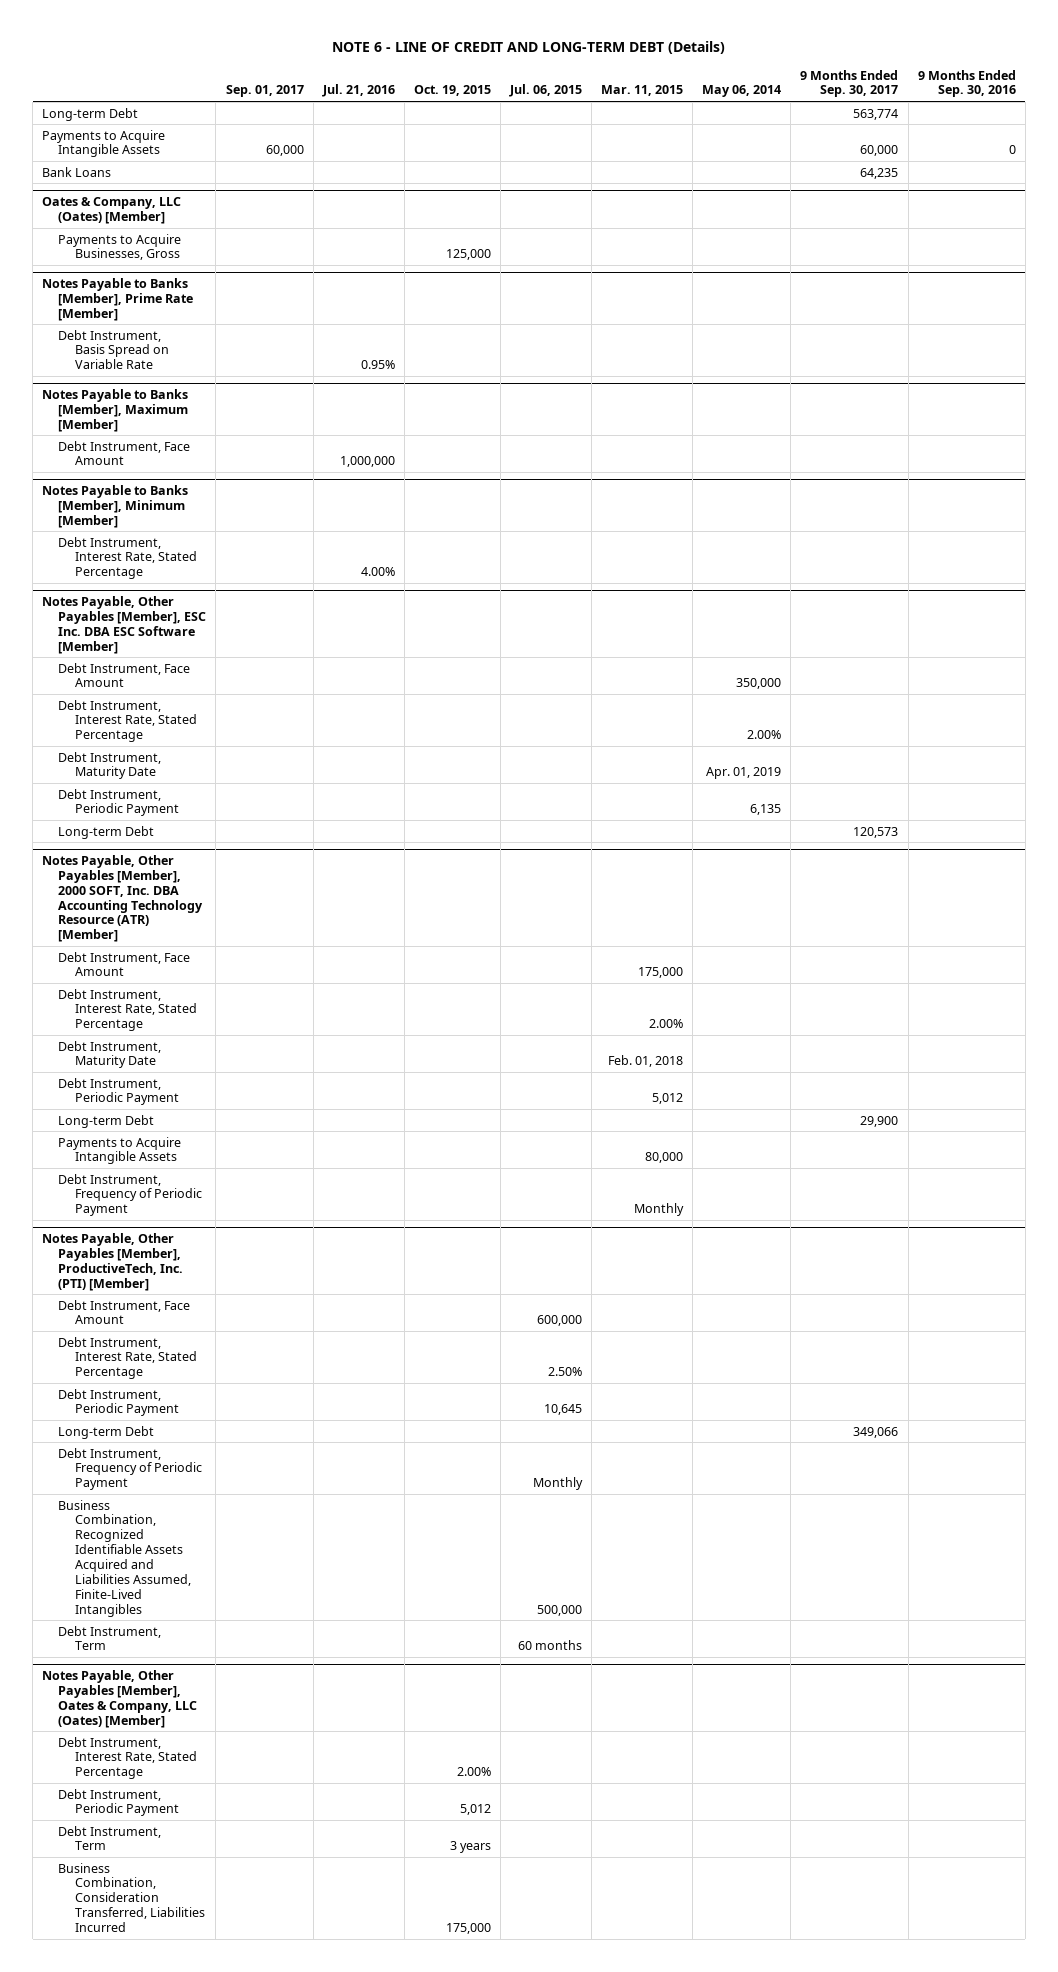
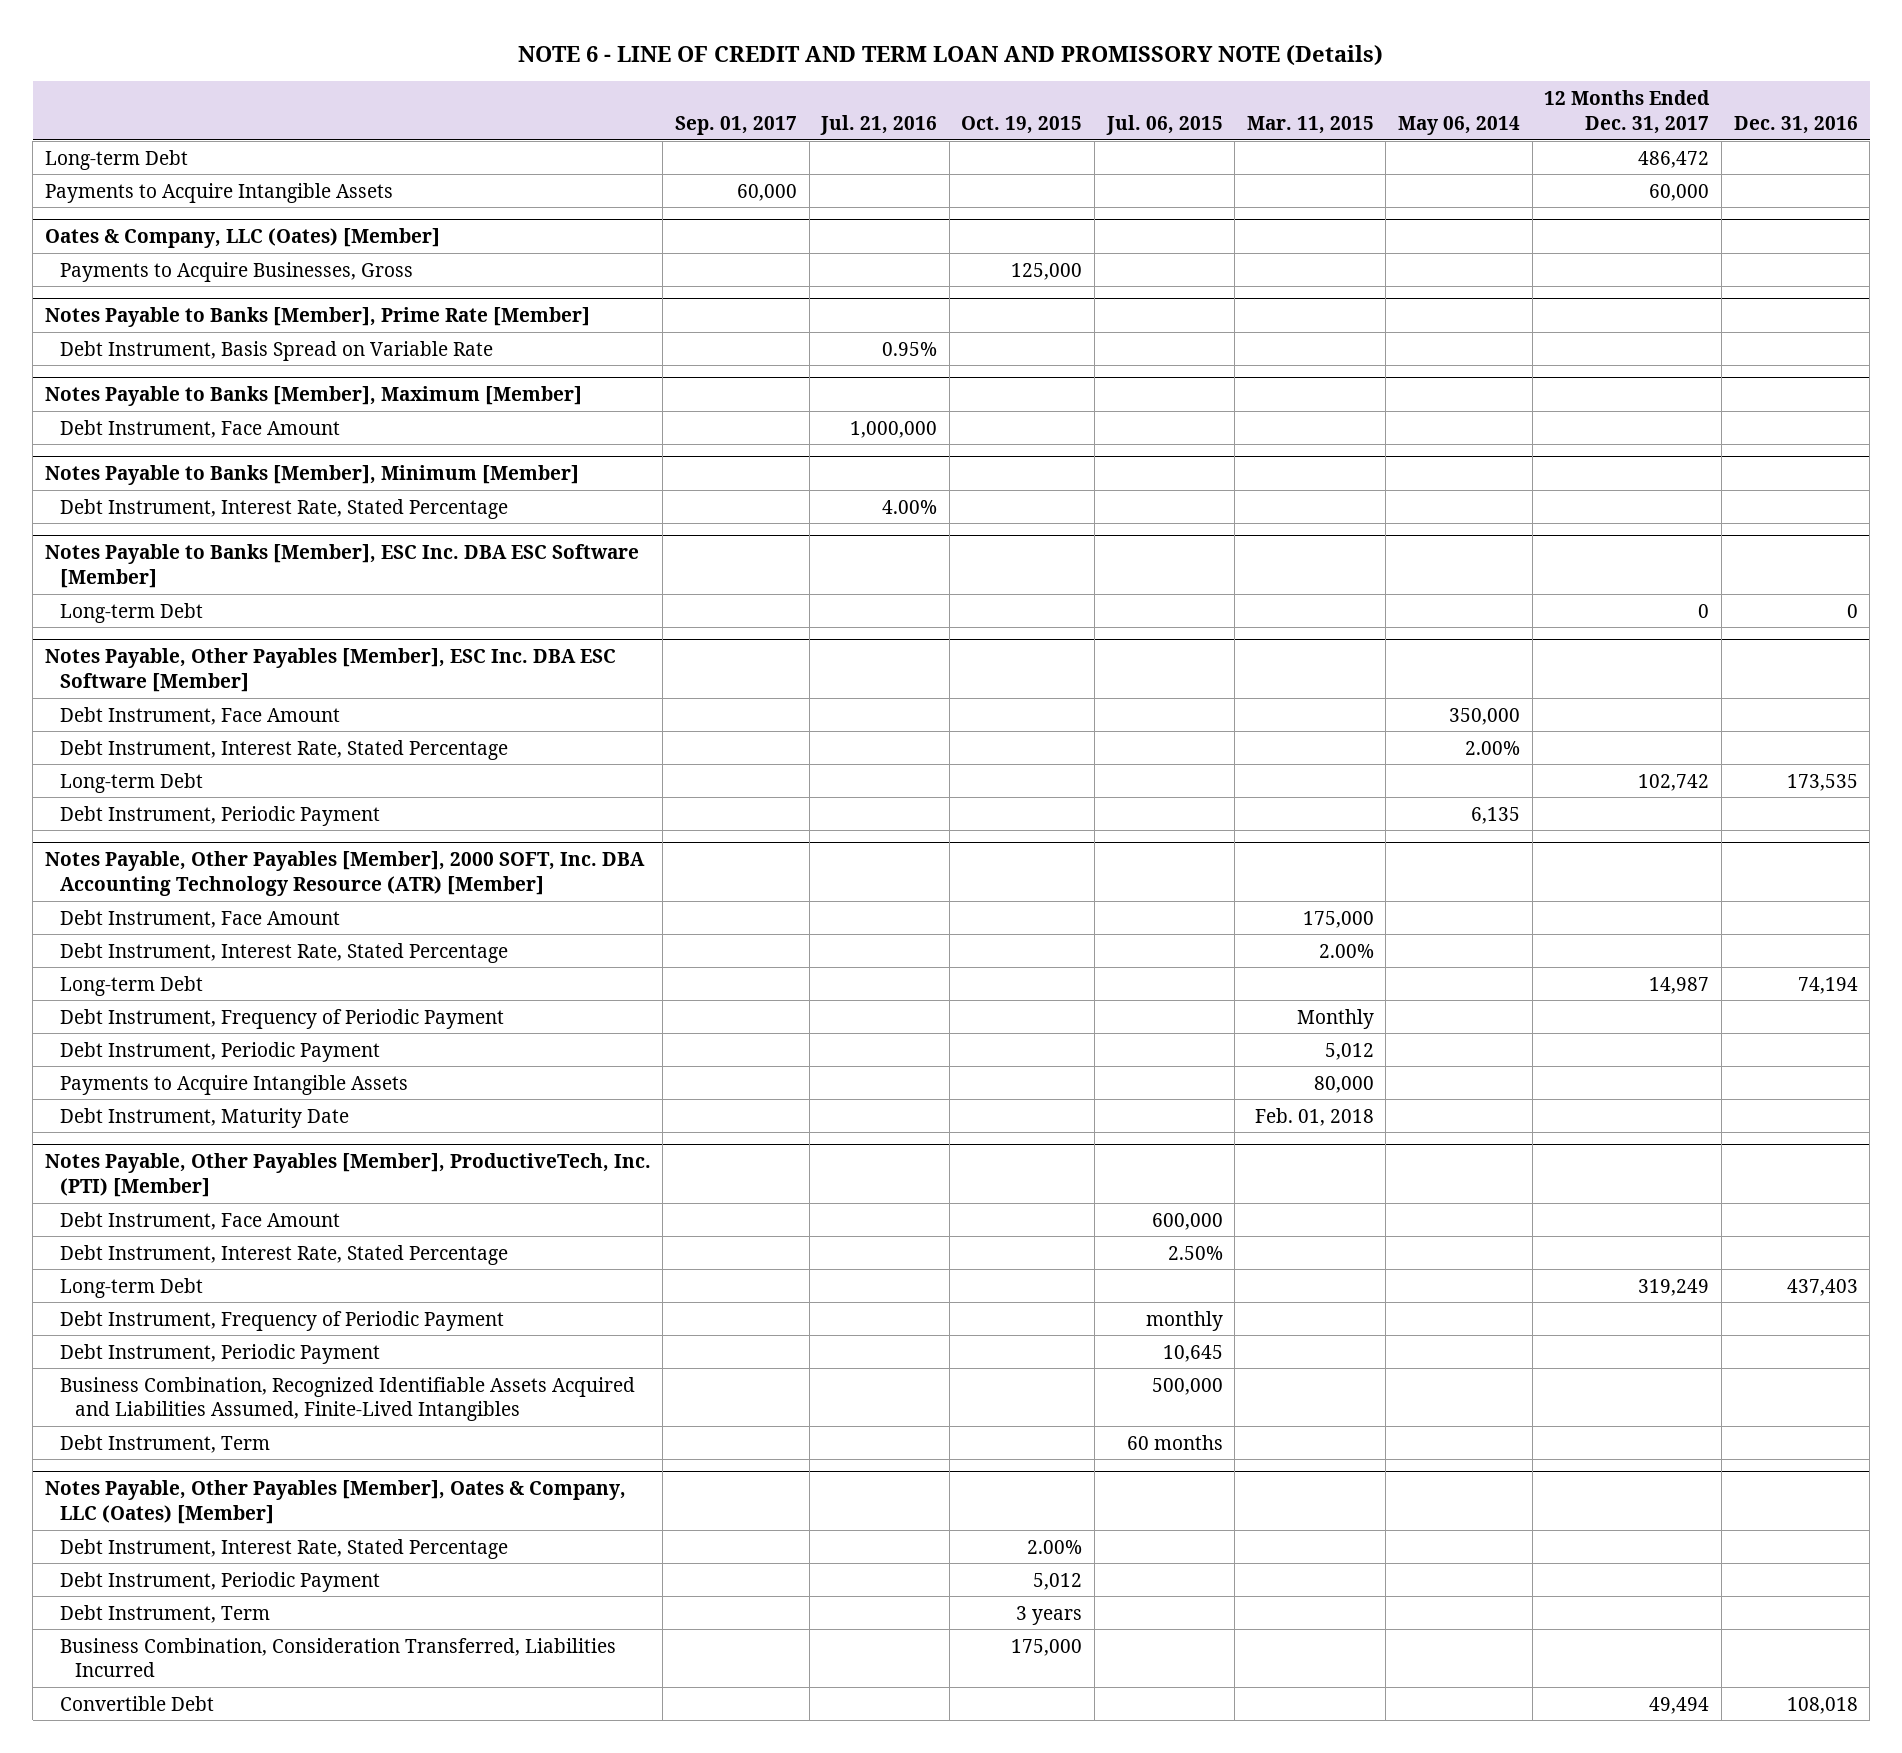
- NOTE 6 - LINE OF CREDIT AND LONG-TERM DEBT (Details)
+ NOTE 6 - LINE OF CREDIT AND TERM LOAN AND PROMISSORY NOTE (Details)
- | Sep. 01, 2017 | Jul. 21, 2016 | Oct. 19, 2015 | Jul. 06, 2015 | Mar. 11, 2015 | May 06, 2014 | 9 Months Ended Sep. 30, 2017 | 9 Months Ended Sep. 30, 2016
+ | Sep. 01, 2017 | Jul. 21, 2016 | Oct. 19, 2015 | Jul. 06, 2015 | Mar. 11, 2015 | May 06, 2014 | 12 Months Ended Dec. 31, 2017 | Dec. 31, 2016
- Bank Loans | | | | | | | 64,235 |
+ Notes Payable to Banks [Member], ESC Inc. DBA ESC Software [Member]
+ Long-term Debt | | | | | | | 0 | 0
@ Notes Payable, Other Payables [Member], ESC Inc. DBA ESC Software [Member]
- Debt Instrument, Maturity Date | | | | | | Apr. 01, 2019 | |
moved down: Debt Instrument, Periodic Payment | | | | | | 6,135 | |
@ Notes Payable, Other Payables [Member], 2000 SOFT, Inc. DBA Accounting Technology Resource (ATR) [Member]
moved down: Debt Instrument, Periodic Payment | | | | | 5,012 | | |
moved down: Payments to Acquire Intangible Assets | | | | | 80,000 | | |
moved down: Debt Instrument, Maturity Date | | | | | Feb. 01, 2018 | | |
@ Notes Payable, Other Payables [Member], ProductiveTech, Inc. (PTI) [Member]
- Debt Instrument, Frequency of Periodic Payment | | | | Monthly | | | |
+ Debt Instrument, Frequency of Periodic Payment | | | | monthly | | | |
moved down: Debt Instrument, Periodic Payment | | | | 10,645 | | | |
@ Notes Payable, Other Payables [Member], Oates & Company, LLC (Oates) [Member]
+ Convertible Debt | | | | | | | 49,494 | 108,018

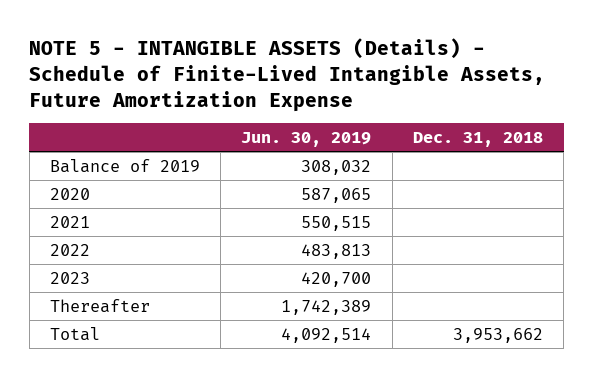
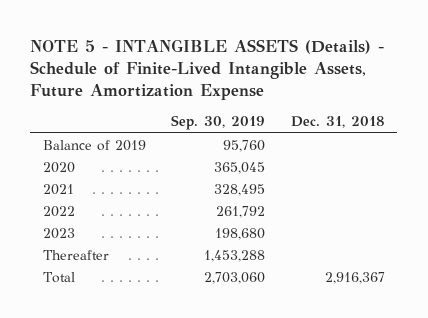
- | Jun. 30, 2019 | Dec. 31, 2018
+ | Sep. 30, 2019 | Dec. 31, 2018
- Total | 4,092,514 | 3,953,662
+ Total | 2,703,060 | 2,916,367

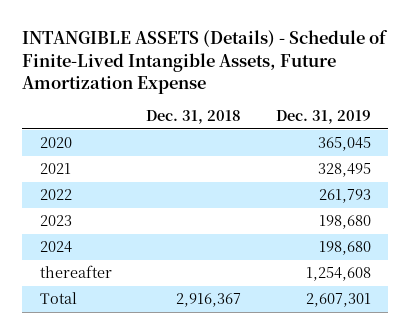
- NOTE 5 - INTANGIBLE ASSETS (Details) - Schedule of Finite-Lived Intangible Assets, Future Amortization Expense
+ INTANGIBLE ASSETS (Details) - Schedule of Finite-Lived Intangible Assets, Future Amortization Expense
- | Sep. 30, 2019 | Dec. 31, 2018
+ | Dec. 31, 2018 | Dec. 31, 2019
- Balance of 2019 | 95,760 |
- Thereafter | 1,453,288 |
+ 2024 | | 198,680
+ thereafter | | 1,254,608

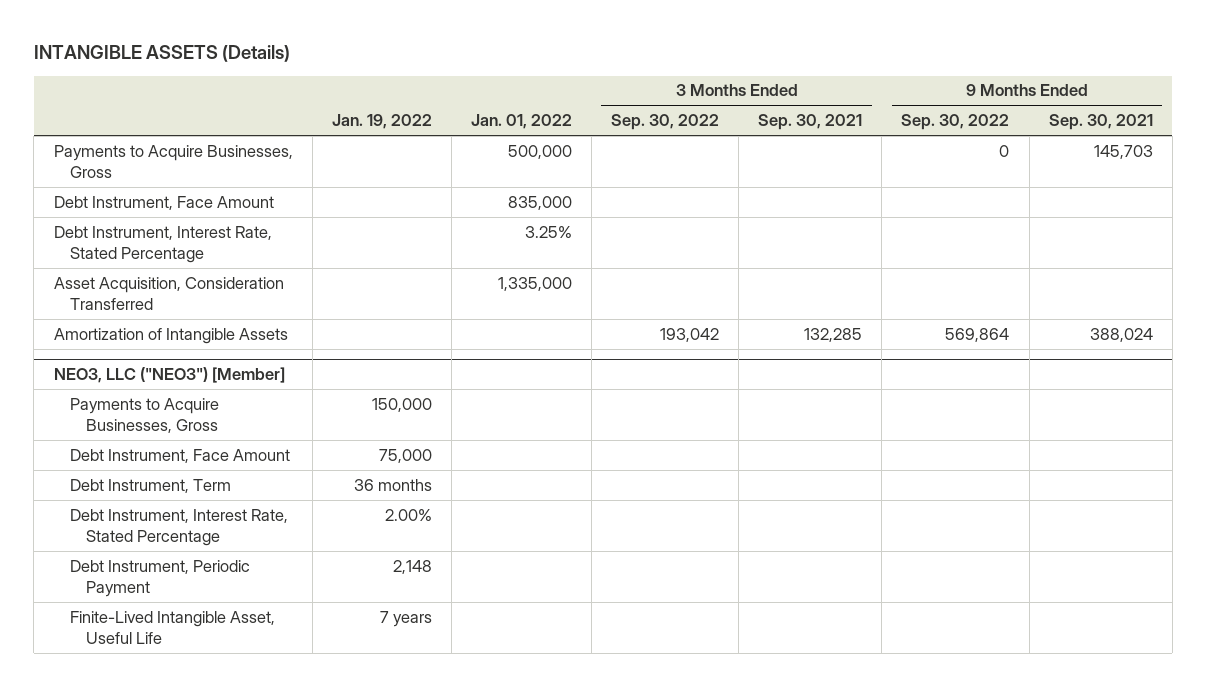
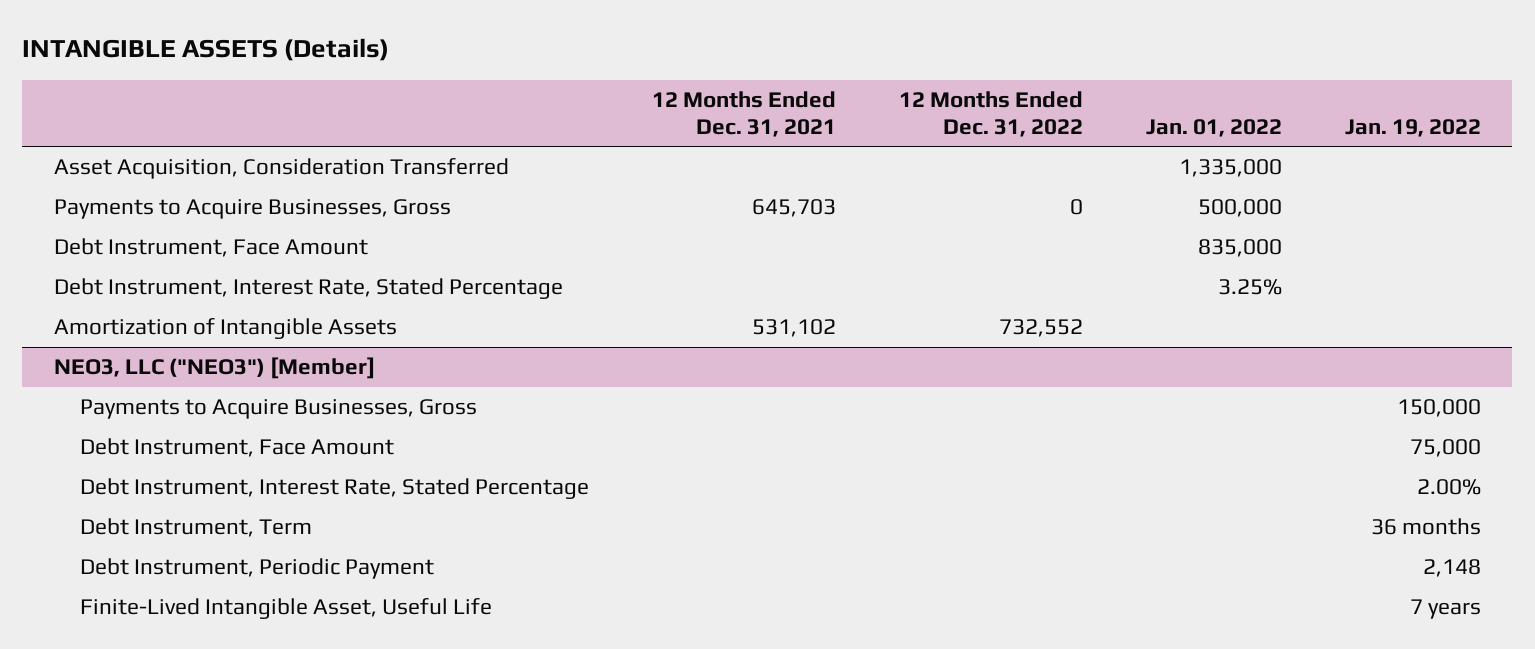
- | Jan. 19, 2022 | Jan. 01, 2022 | 3 Months Ended Sep. 30, 2022 | 3 Months Ended Sep. 30, 2021 | 9 Months Ended Sep. 30, 2022 | 9 Months Ended Sep. 30, 2021
+ | 12 Months Ended Dec. 31, 2021 | 12 Months Ended Dec. 31, 2022 | Jan. 01, 2022 | Jan. 19, 2022
moved up: Asset Acquisition, Consideration Transferred | | | 1,335,000 |
@ NEO3, LLC ("NEO3") [Member]
moved down: Debt Instrument, Term | | | | 36 months

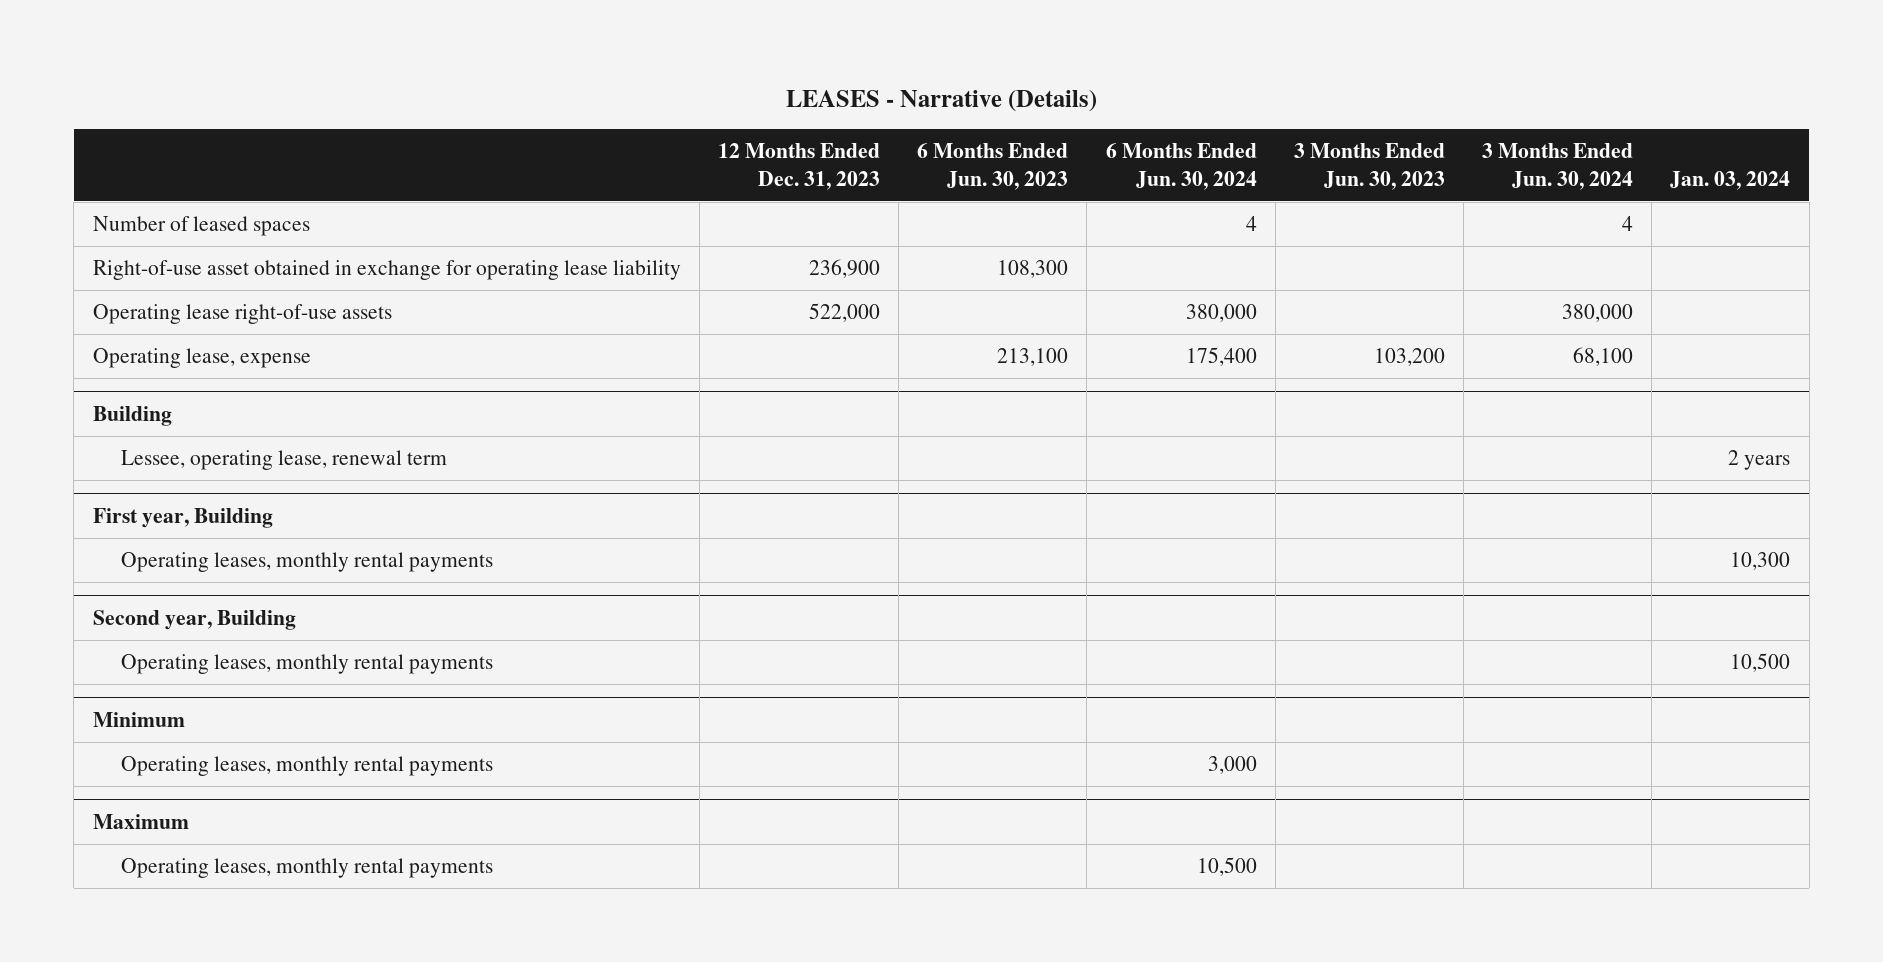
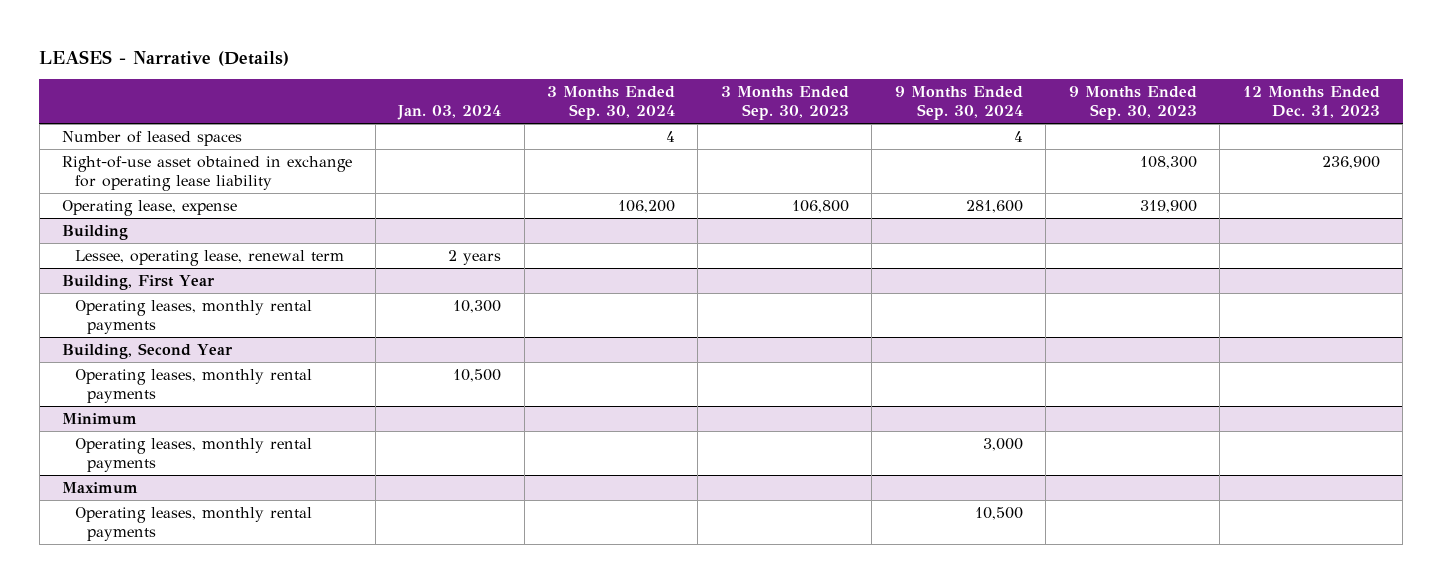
- | 12 Months Ended Dec. 31, 2023 | 6 Months Ended Jun. 30, 2023 | 6 Months Ended Jun. 30, 2024 | 3 Months Ended Jun. 30, 2023 | 3 Months Ended Jun. 30, 2024 | Jan. 03, 2024
+ | Jan. 03, 2024 | 3 Months Ended Sep. 30, 2024 | 3 Months Ended Sep. 30, 2023 | 9 Months Ended Sep. 30, 2024 | 9 Months Ended Sep. 30, 2023 | 12 Months Ended Dec. 31, 2023
- Operating lease right-of-use assets | 522,000 | | 380,000 | | 380,000 |
- First year, Building
+ Building, First Year
- Second year, Building
+ Building, Second Year

